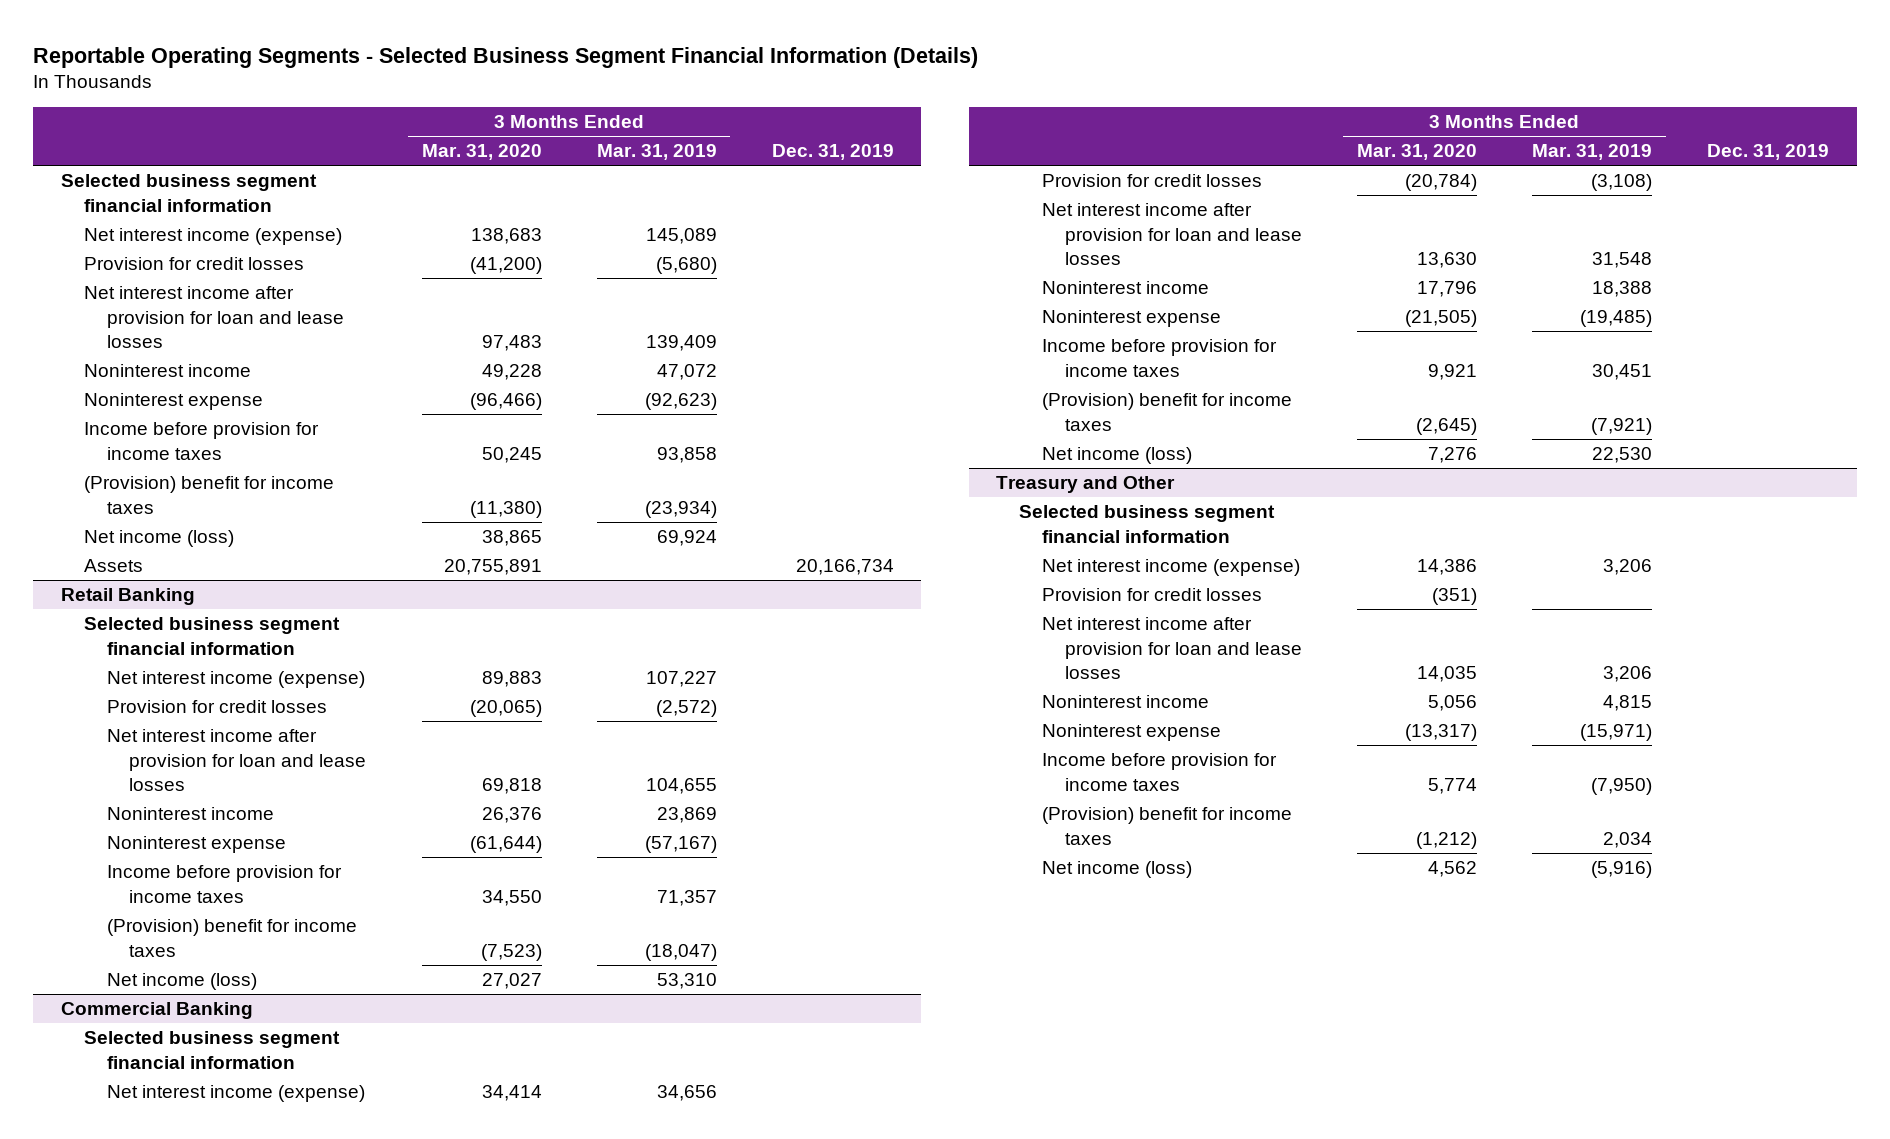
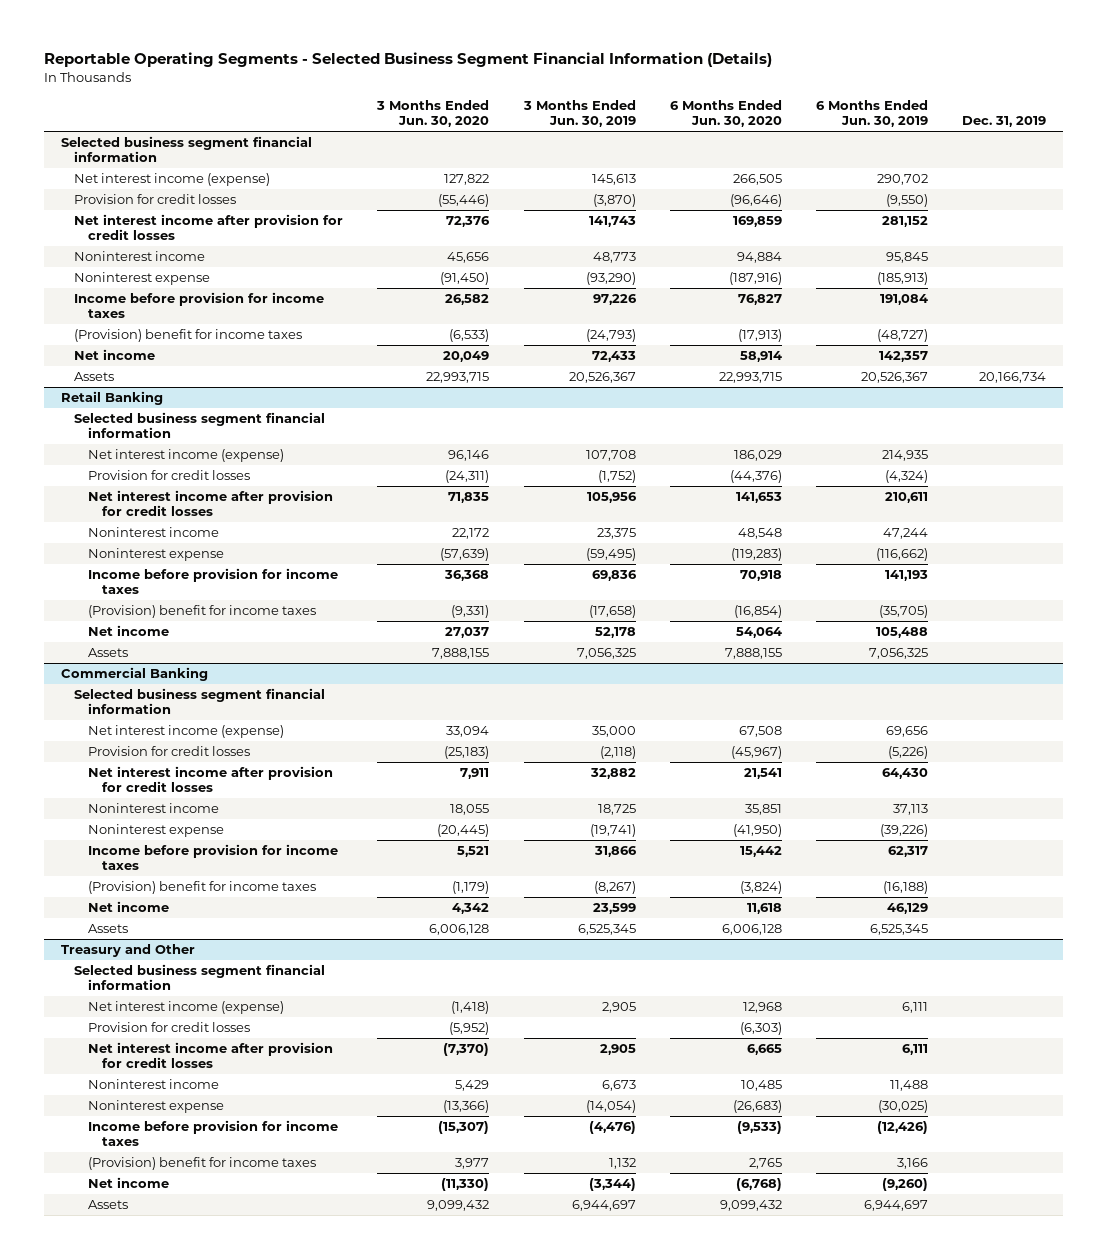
- | 3 Months Ended Mar. 31, 2020 | 3 Months Ended Mar. 31, 2019 | Dec. 31, 2019
+ | 3 Months Ended Jun. 30, 2020 | 3 Months Ended Jun. 30, 2019 | 6 Months Ended Jun. 30, 2020 | 6 Months Ended Jun. 30, 2019 | Dec. 31, 2019
- Net interest income after provision for loan and lease losses | 97,483 | 139,409 |
+ Net interest income after provision for credit losses | 72,376 | 141,743 | 169,859 | 281,152 |
- Net income (loss) | 38,865 | 69,924 |
+ Net income | 20,049 | 72,433 | 58,914 | 142,357 |
@ Retail Banking
- Net interest income after provision for loan and lease losses | 69,818 | 104,655 |
+ Net interest income after provision for credit losses | 71,835 | 105,956 | 141,653 | 210,611 |
- Net income (loss) | 27,027 | 53,310 |
+ Net income | 27,037 | 52,178 | 54,064 | 105,488 |
+ Assets | 7,888,155 | 7,056,325 | 7,888,155 | 7,056,325 |
@ Commercial Banking
- Net interest income after provision for loan and lease losses | 13,630 | 31,548 |
+ Net interest income after provision for credit losses | 7,911 | 32,882 | 21,541 | 64,430 |
- Net income (loss) | 7,276 | 22,530 |
+ Net income | 4,342 | 23,599 | 11,618 | 46,129 |
+ Assets | 6,006,128 | 6,525,345 | 6,006,128 | 6,525,345 |
@ Treasury and Other
- Net interest income after provision for loan and lease losses | 14,035 | 3,206 |
+ Net interest income after provision for credit losses | (7,370) | 2,905 | 6,665 | 6,111 |
- Net income (loss) | 4,562 | (5,916) |
+ Net income | (11,330) | (3,344) | (6,768) | (9,260) |
+ Assets | 9,099,432 | 6,944,697 | 9,099,432 | 6,944,697 |

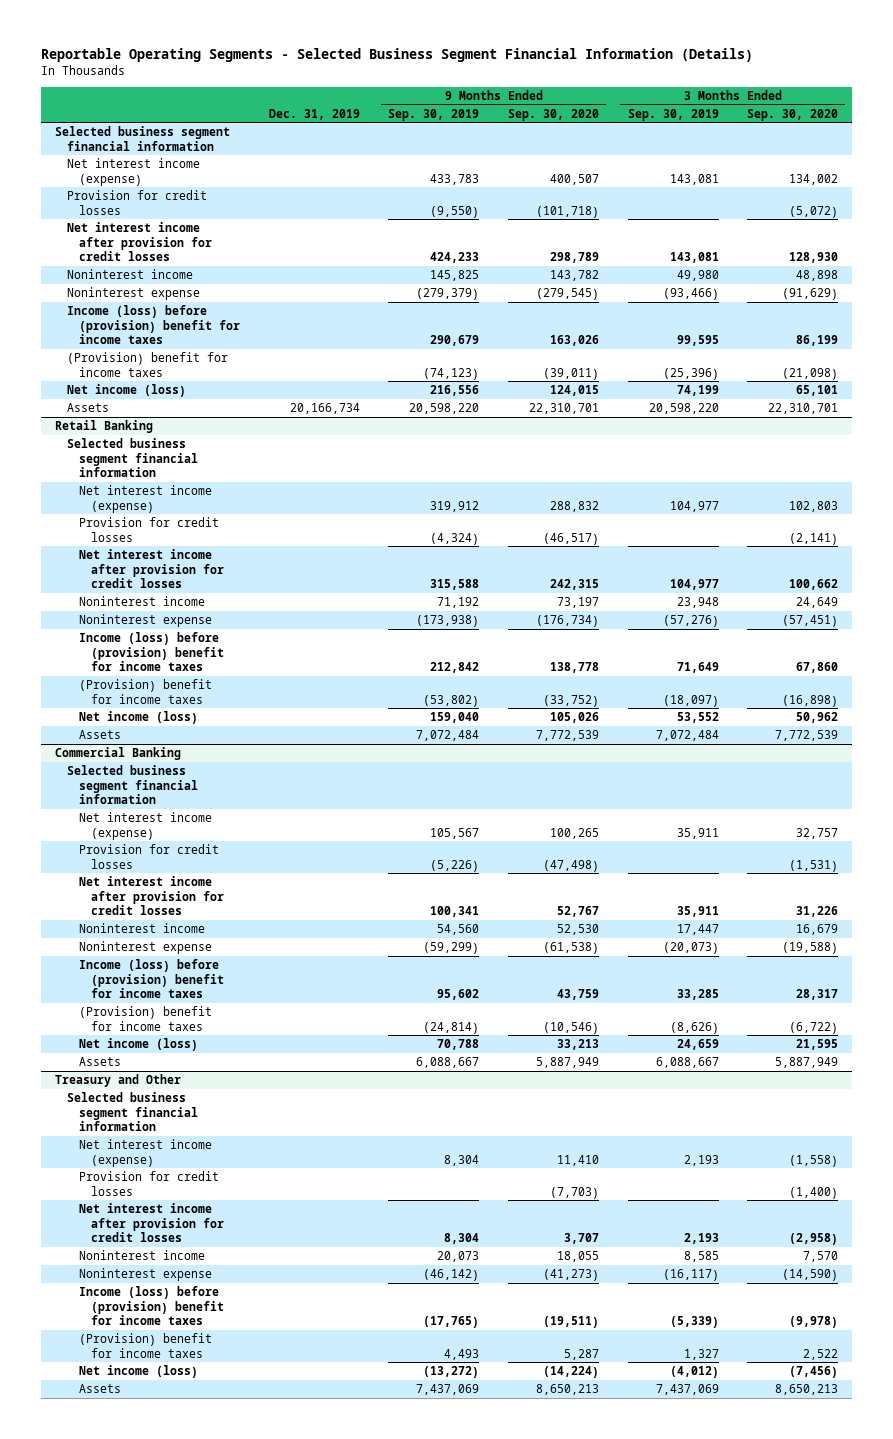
- | 3 Months Ended Jun. 30, 2020 | 3 Months Ended Jun. 30, 2019 | 6 Months Ended Jun. 30, 2020 | 6 Months Ended Jun. 30, 2019 | Dec. 31, 2019
+ | Dec. 31, 2019 | 9 Months Ended Sep. 30, 2019 | 9 Months Ended Sep. 30, 2020 | 3 Months Ended Sep. 30, 2019 | 3 Months Ended Sep. 30, 2020
- Income before provision for income taxes | 26,582 | 97,226 | 76,827 | 191,084 |
+ Income (loss) before (provision) benefit for income taxes | | 290,679 | 163,026 | 99,595 | 86,199
- Net income | 20,049 | 72,433 | 58,914 | 142,357 |
+ Net income (loss) | | 216,556 | 124,015 | 74,199 | 65,101
@ Retail Banking
- Income before provision for income taxes | 36,368 | 69,836 | 70,918 | 141,193 |
+ Income (loss) before (provision) benefit for income taxes | | 212,842 | 138,778 | 71,649 | 67,860
- Net income | 27,037 | 52,178 | 54,064 | 105,488 |
+ Net income (loss) | | 159,040 | 105,026 | 53,552 | 50,962
@ Commercial Banking
- Income before provision for income taxes | 5,521 | 31,866 | 15,442 | 62,317 |
+ Income (loss) before (provision) benefit for income taxes | | 95,602 | 43,759 | 33,285 | 28,317
- Net income | 4,342 | 23,599 | 11,618 | 46,129 |
+ Net income (loss) | | 70,788 | 33,213 | 24,659 | 21,595
@ Treasury and Other
- Income before provision for income taxes | (15,307) | (4,476) | (9,533) | (12,426) |
+ Income (loss) before (provision) benefit for income taxes | | (17,765) | (19,511) | (5,339) | (9,978)
- Net income | (11,330) | (3,344) | (6,768) | (9,260) |
+ Net income (loss) | | (13,272) | (14,224) | (4,012) | (7,456)

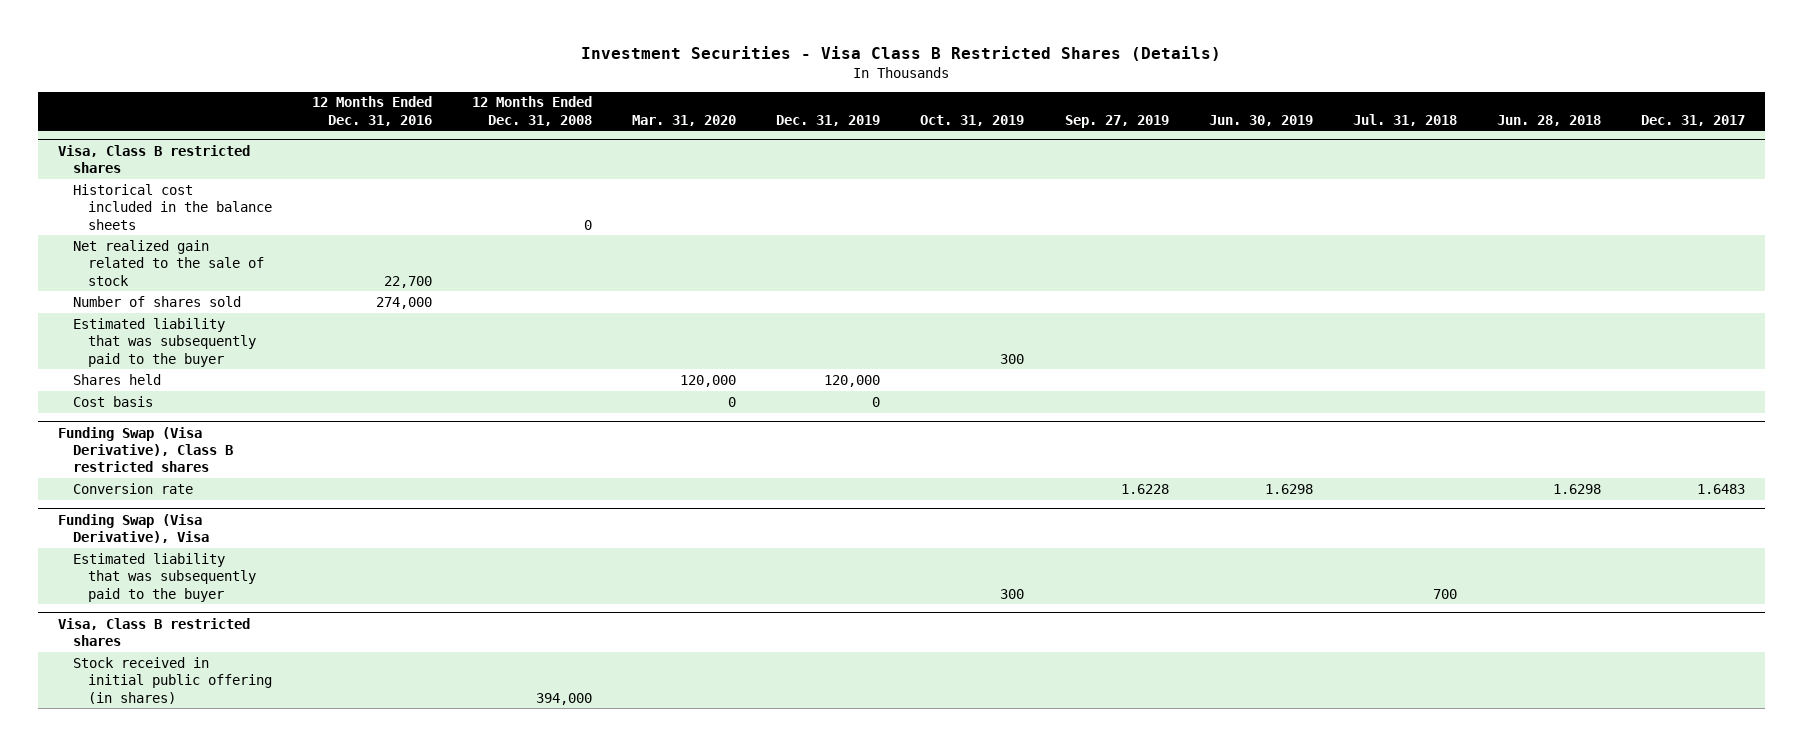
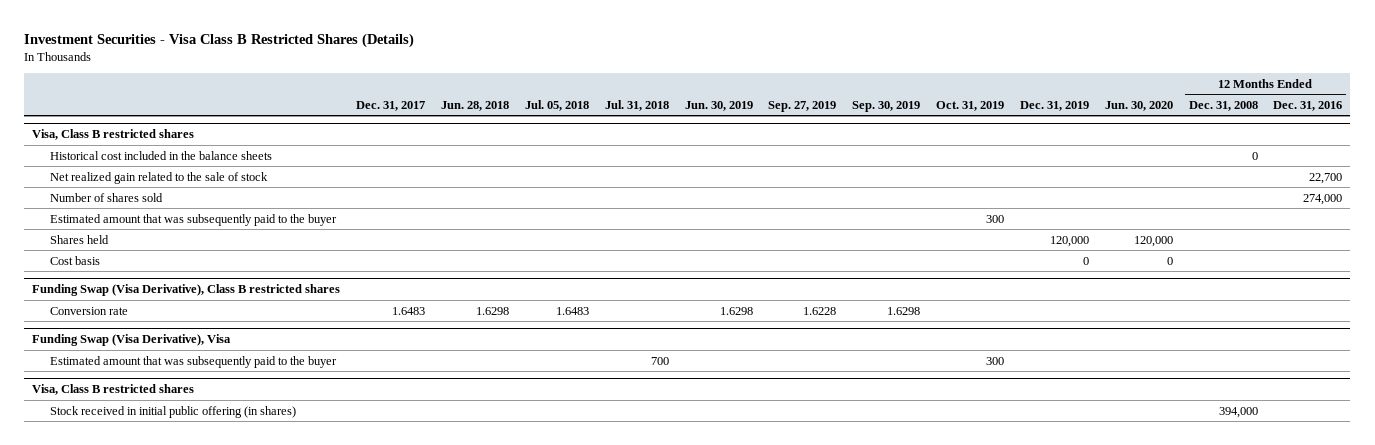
- | 12 Months Ended Dec. 31, 2016 | 12 Months Ended Dec. 31, 2008 | Mar. 31, 2020 | Dec. 31, 2019 | Oct. 31, 2019 | Sep. 27, 2019 | Jun. 30, 2019 | Jul. 31, 2018 | Jun. 28, 2018 | Dec. 31, 2017
+ | Dec. 31, 2017 | Jun. 28, 2018 | Jul. 05, 2018 | Jul. 31, 2018 | Jun. 30, 2019 | Sep. 27, 2019 | Sep. 30, 2019 | Oct. 31, 2019 | Dec. 31, 2019 | Jun. 30, 2020 | 12 Months Ended Dec. 31, 2008 | 12 Months Ended Dec. 31, 2016
@ Visa, Class B restricted shares
- Estimated liability that was subsequently paid to the buyer | | | | | 300 | | | | |
+ Estimated amount that was subsequently paid to the buyer | | | | | | | | 300 | | | |
@ Funding Swap (Visa Derivative), Visa
- Estimated liability that was subsequently paid to the buyer | | | | | 300 | | | 700 | |
+ Estimated amount that was subsequently paid to the buyer | | | | 700 | | | | 300 | | | |

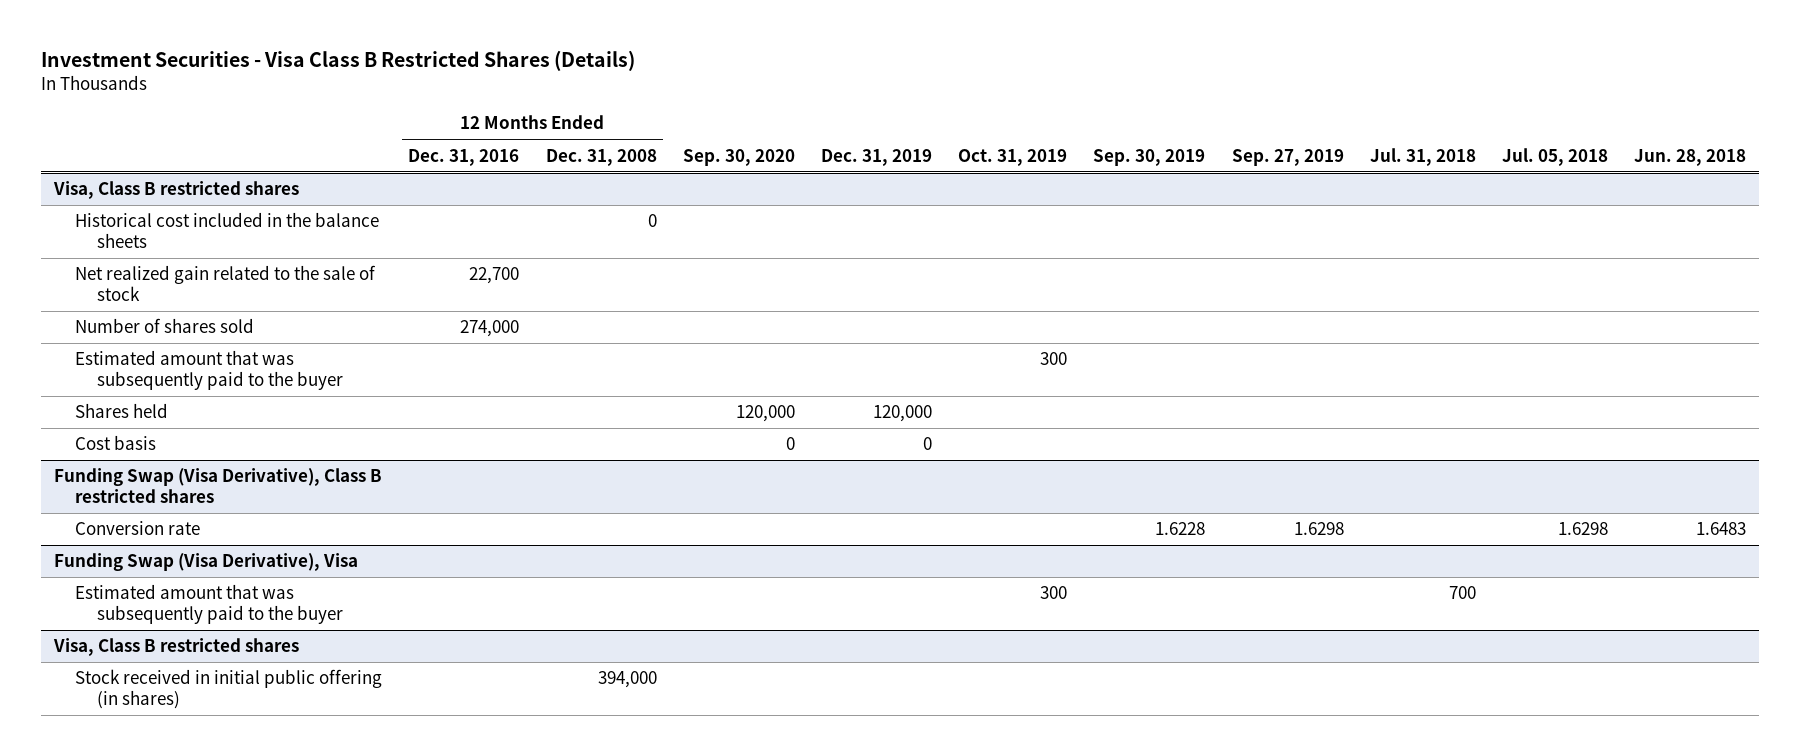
- | Dec. 31, 2017 | Jun. 28, 2018 | Jul. 05, 2018 | Jul. 31, 2018 | Jun. 30, 2019 | Sep. 27, 2019 | Sep. 30, 2019 | Oct. 31, 2019 | Dec. 31, 2019 | Jun. 30, 2020 | 12 Months Ended Dec. 31, 2008 | 12 Months Ended Dec. 31, 2016
+ | 12 Months Ended Dec. 31, 2016 | 12 Months Ended Dec. 31, 2008 | Sep. 30, 2020 | Dec. 31, 2019 | Oct. 31, 2019 | Sep. 30, 2019 | Sep. 27, 2019 | Jul. 31, 2018 | Jul. 05, 2018 | Jun. 28, 2018
@ Funding Swap (Visa Derivative), Class B restricted shares
- Conversion rate | 1.6483 | 1.6298 | 1.6483 | | 1.6298 | 1.6228 | 1.6298 | | | | |
+ Conversion rate | | | | | | 1.6228 | 1.6298 | | 1.6298 | 1.6483

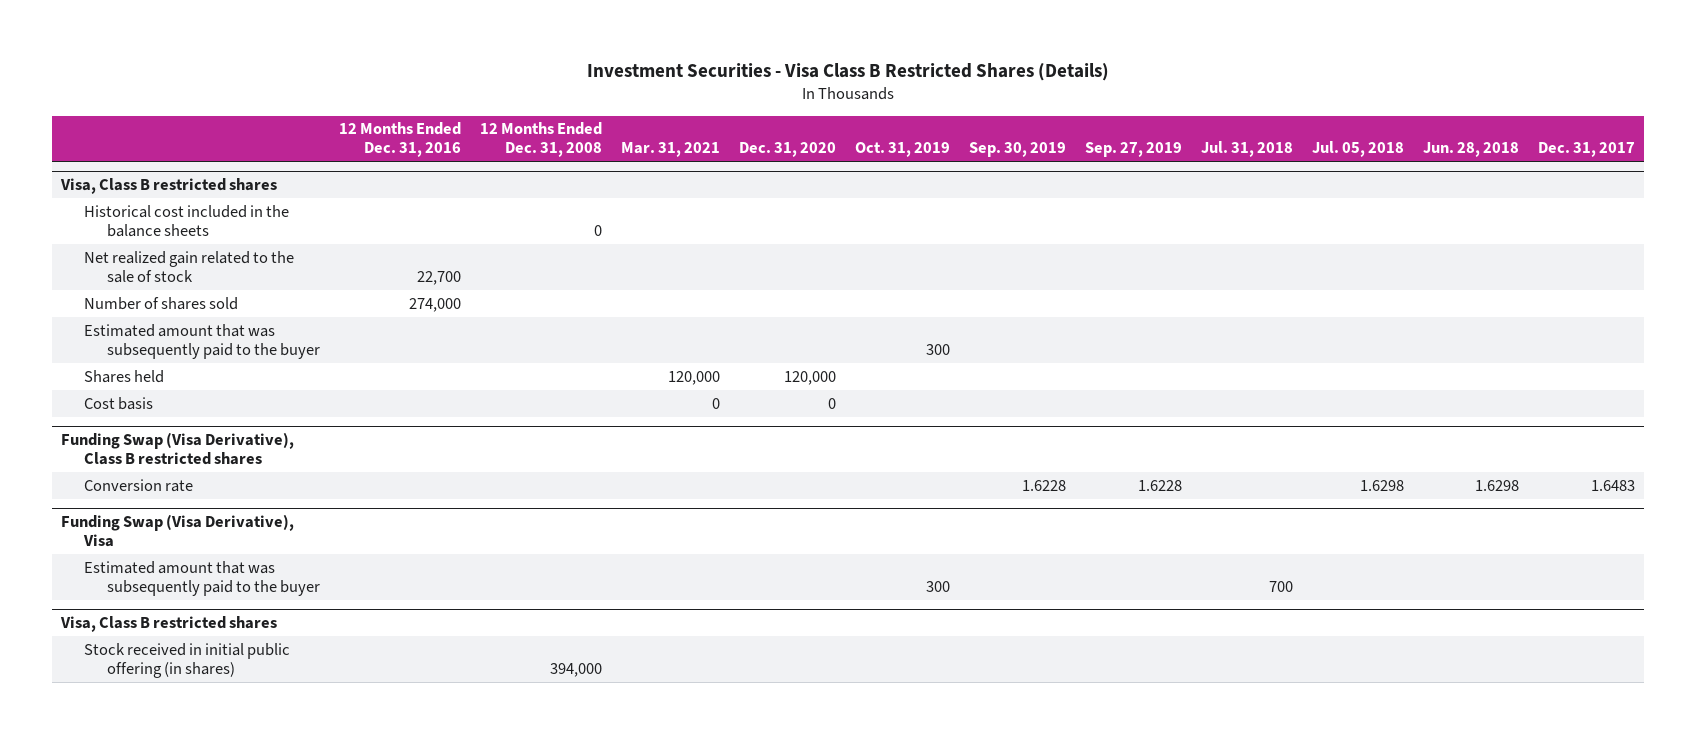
- | 12 Months Ended Dec. 31, 2016 | 12 Months Ended Dec. 31, 2008 | Sep. 30, 2020 | Dec. 31, 2019 | Oct. 31, 2019 | Sep. 30, 2019 | Sep. 27, 2019 | Jul. 31, 2018 | Jul. 05, 2018 | Jun. 28, 2018
+ | 12 Months Ended Dec. 31, 2016 | 12 Months Ended Dec. 31, 2008 | Mar. 31, 2021 | Dec. 31, 2020 | Oct. 31, 2019 | Sep. 30, 2019 | Sep. 27, 2019 | Jul. 31, 2018 | Jul. 05, 2018 | Jun. 28, 2018 | Dec. 31, 2017
@ Funding Swap (Visa Derivative), Class B restricted shares
- Conversion rate | | | | | | 1.6228 | 1.6298 | | 1.6298 | 1.6483
+ Conversion rate | | | | | | 1.6228 | 1.6228 | | 1.6298 | 1.6298 | 1.6483

